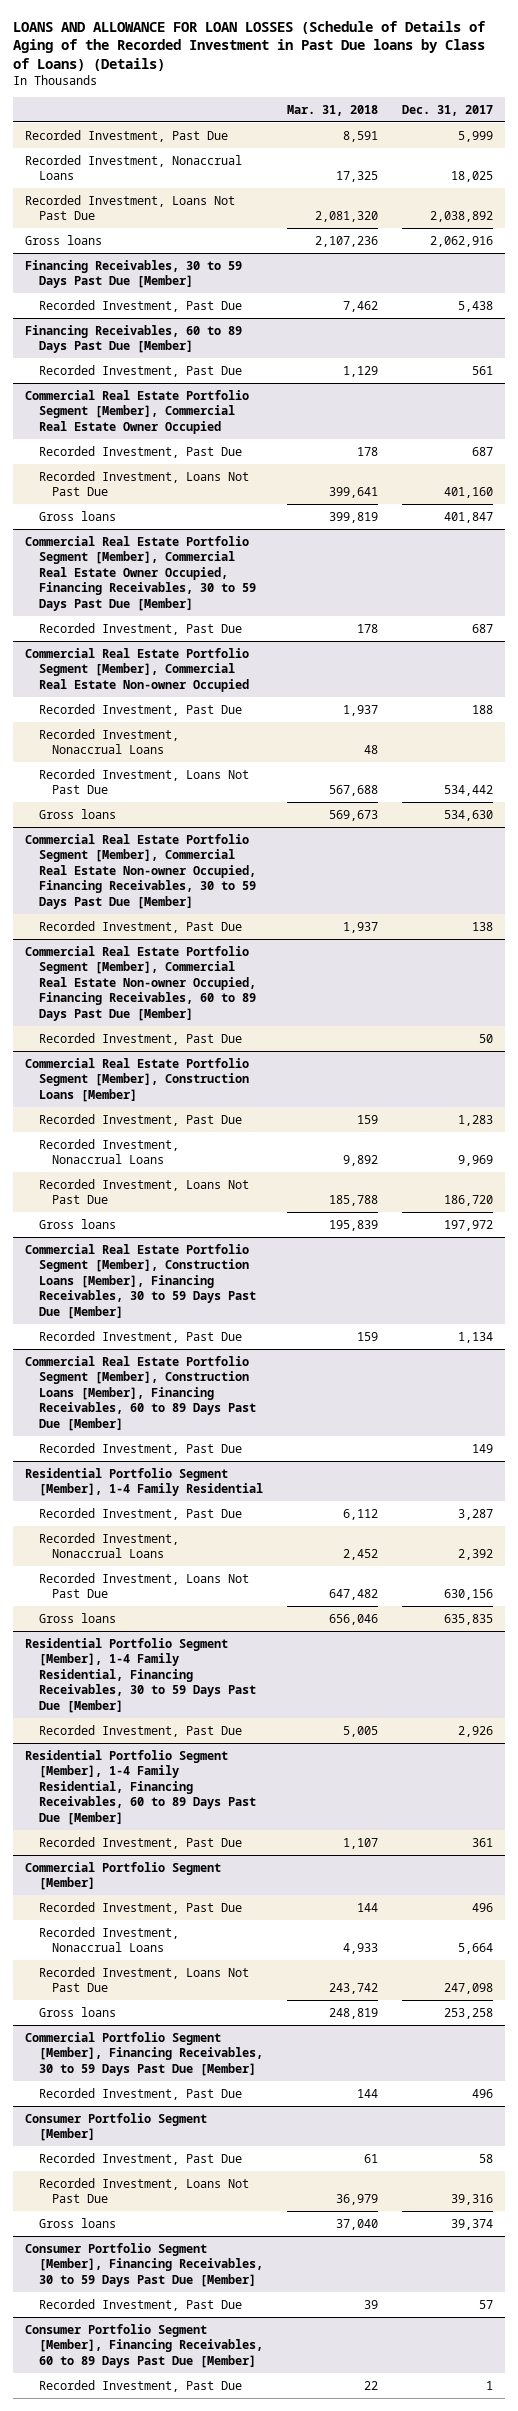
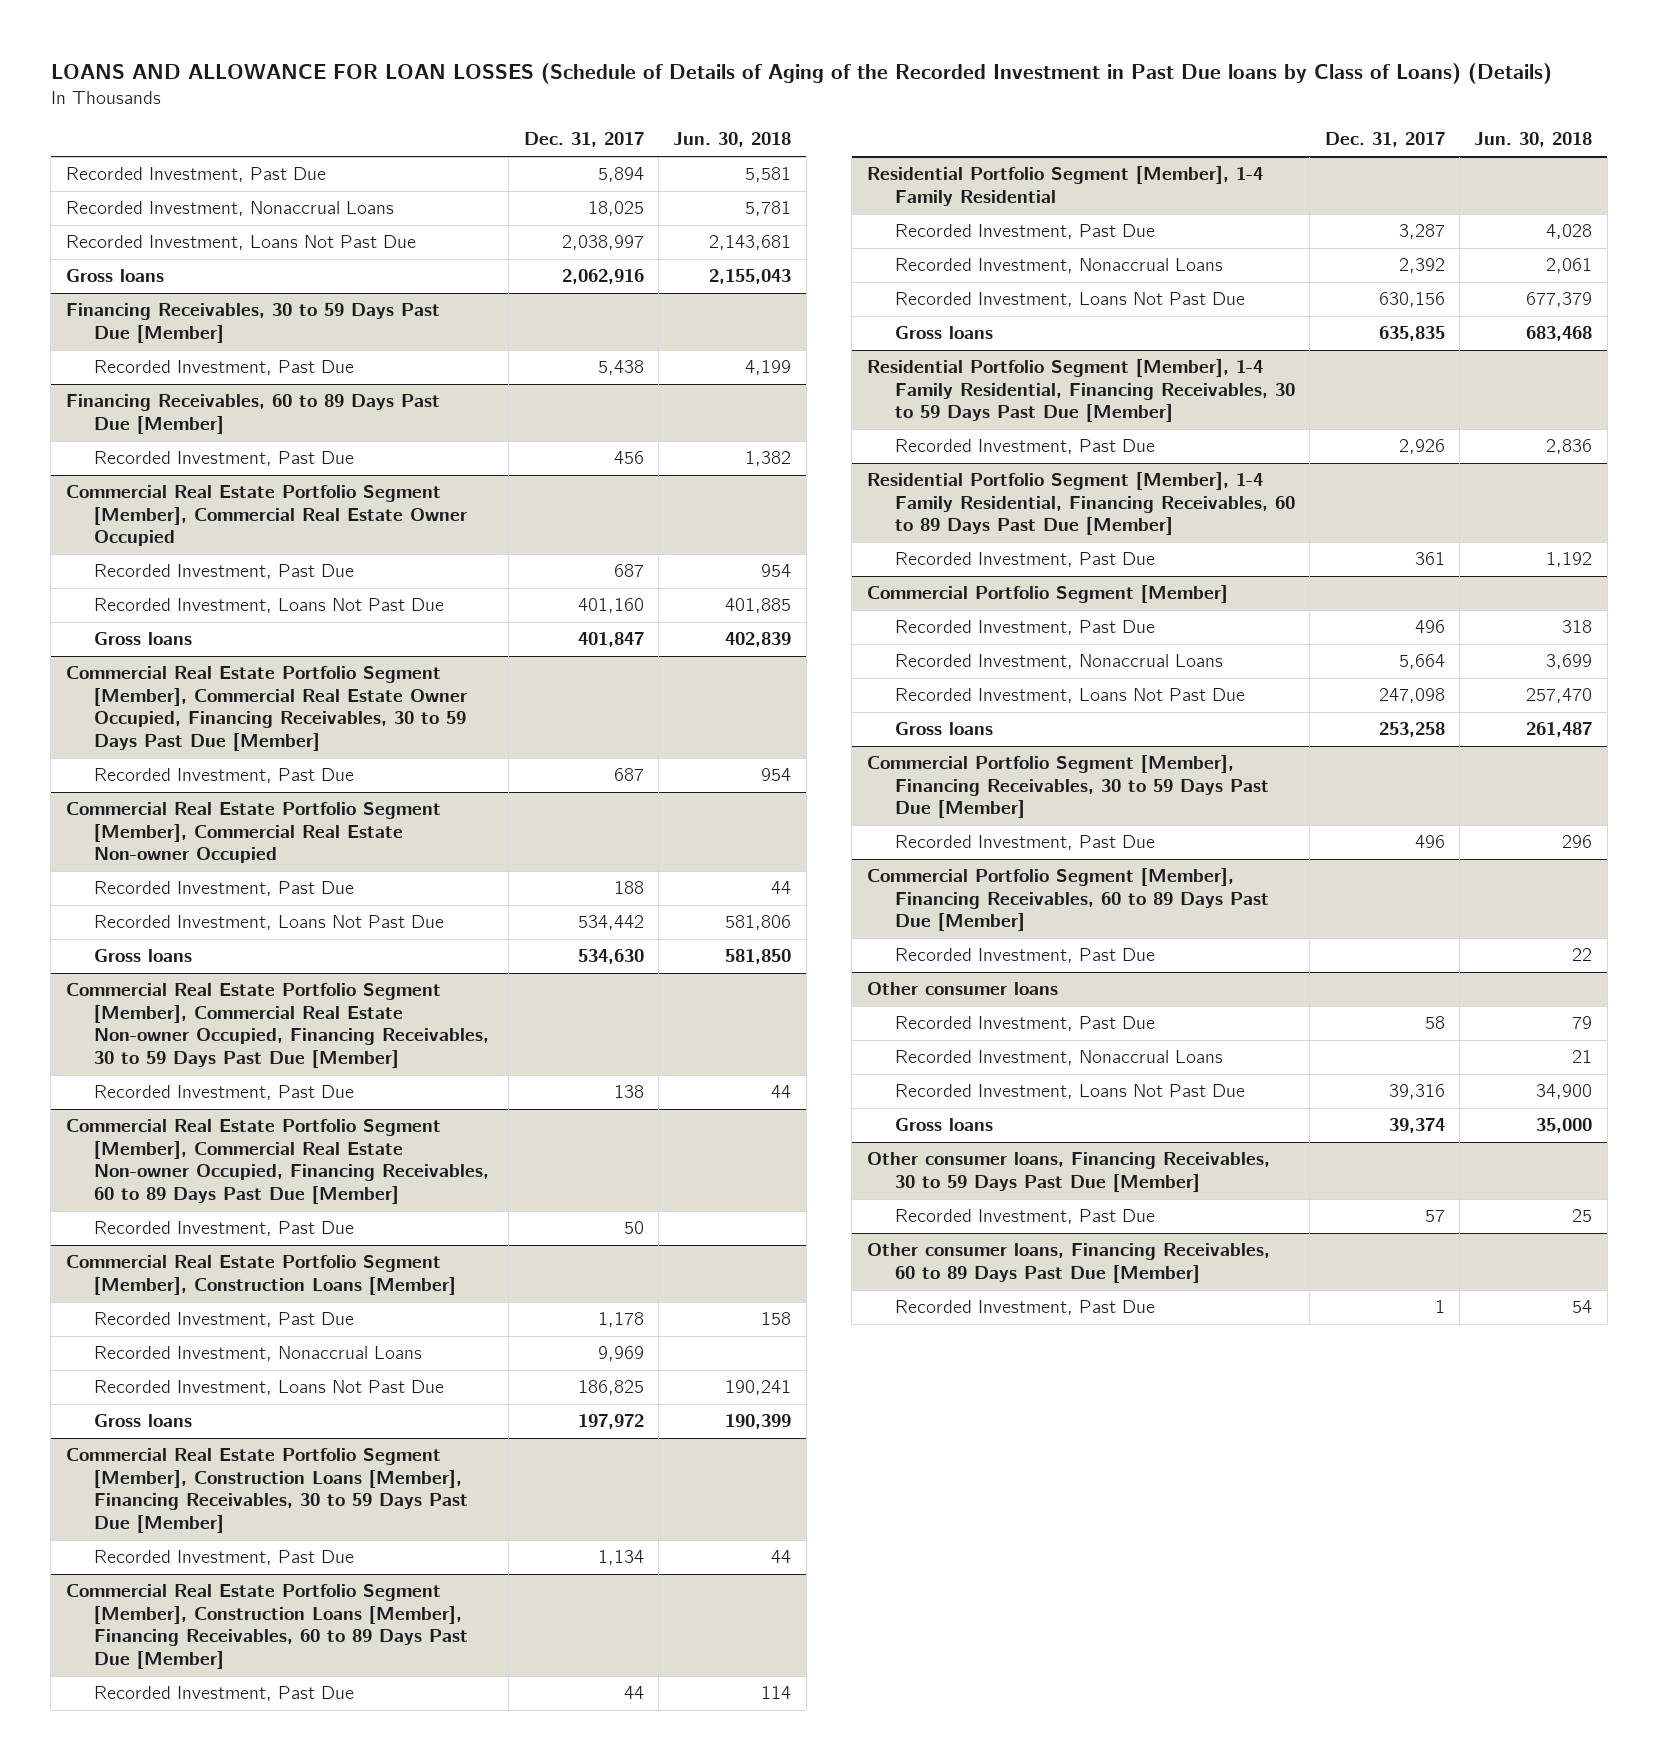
- | Mar. 31, 2018 | Dec. 31, 2017
+ | Dec. 31, 2017 | Jun. 30, 2018
- Recorded Investment, Past Due | 8,591 | 5,999
+ Recorded Investment, Past Due | 5,894 | 5,581
- Recorded Investment, Loans Not Past Due | 2,081,320 | 2,038,892
+ Recorded Investment, Loans Not Past Due | 2,038,997 | 2,143,681
@ Financing Receivables, 60 to 89 Days Past Due [Member]
- Recorded Investment, Past Due | 1,129 | 561
+ Recorded Investment, Past Due | 456 | 1,382
@ Commercial Real Estate Portfolio Segment [Member], Commercial Real Estate Non-owner Occupied
- Recorded Investment, Nonaccrual Loans | 48 |
@ Commercial Real Estate Portfolio Segment [Member], Construction Loans [Member]
- Recorded Investment, Past Due | 159 | 1,283
+ Recorded Investment, Past Due | 1,178 | 158
- Recorded Investment, Loans Not Past Due | 185,788 | 186,720
+ Recorded Investment, Loans Not Past Due | 186,825 | 190,241
@ Commercial Real Estate Portfolio Segment [Member], Construction Loans [Member], Financing Receivables, 60 to 89 Days Past Due [Member]
- Recorded Investment, Past Due | | 149
+ Recorded Investment, Past Due | 44 | 114
- Consumer Portfolio Segment [Member]
+ Commercial Portfolio Segment [Member], Financing Receivables, 60 to 89 Days Past Due [Member]
+ Recorded Investment, Past Due | | 22
+ Other consumer loans
+ Recorded Investment, Nonaccrual Loans | | 21
- Consumer Portfolio Segment [Member], Financing Receivables, 30 to 59 Days Past Due [Member]
+ Other consumer loans, Financing Receivables, 30 to 59 Days Past Due [Member]
- Consumer Portfolio Segment [Member], Financing Receivables, 60 to 89 Days Past Due [Member]
+ Other consumer loans, Financing Receivables, 60 to 89 Days Past Due [Member]

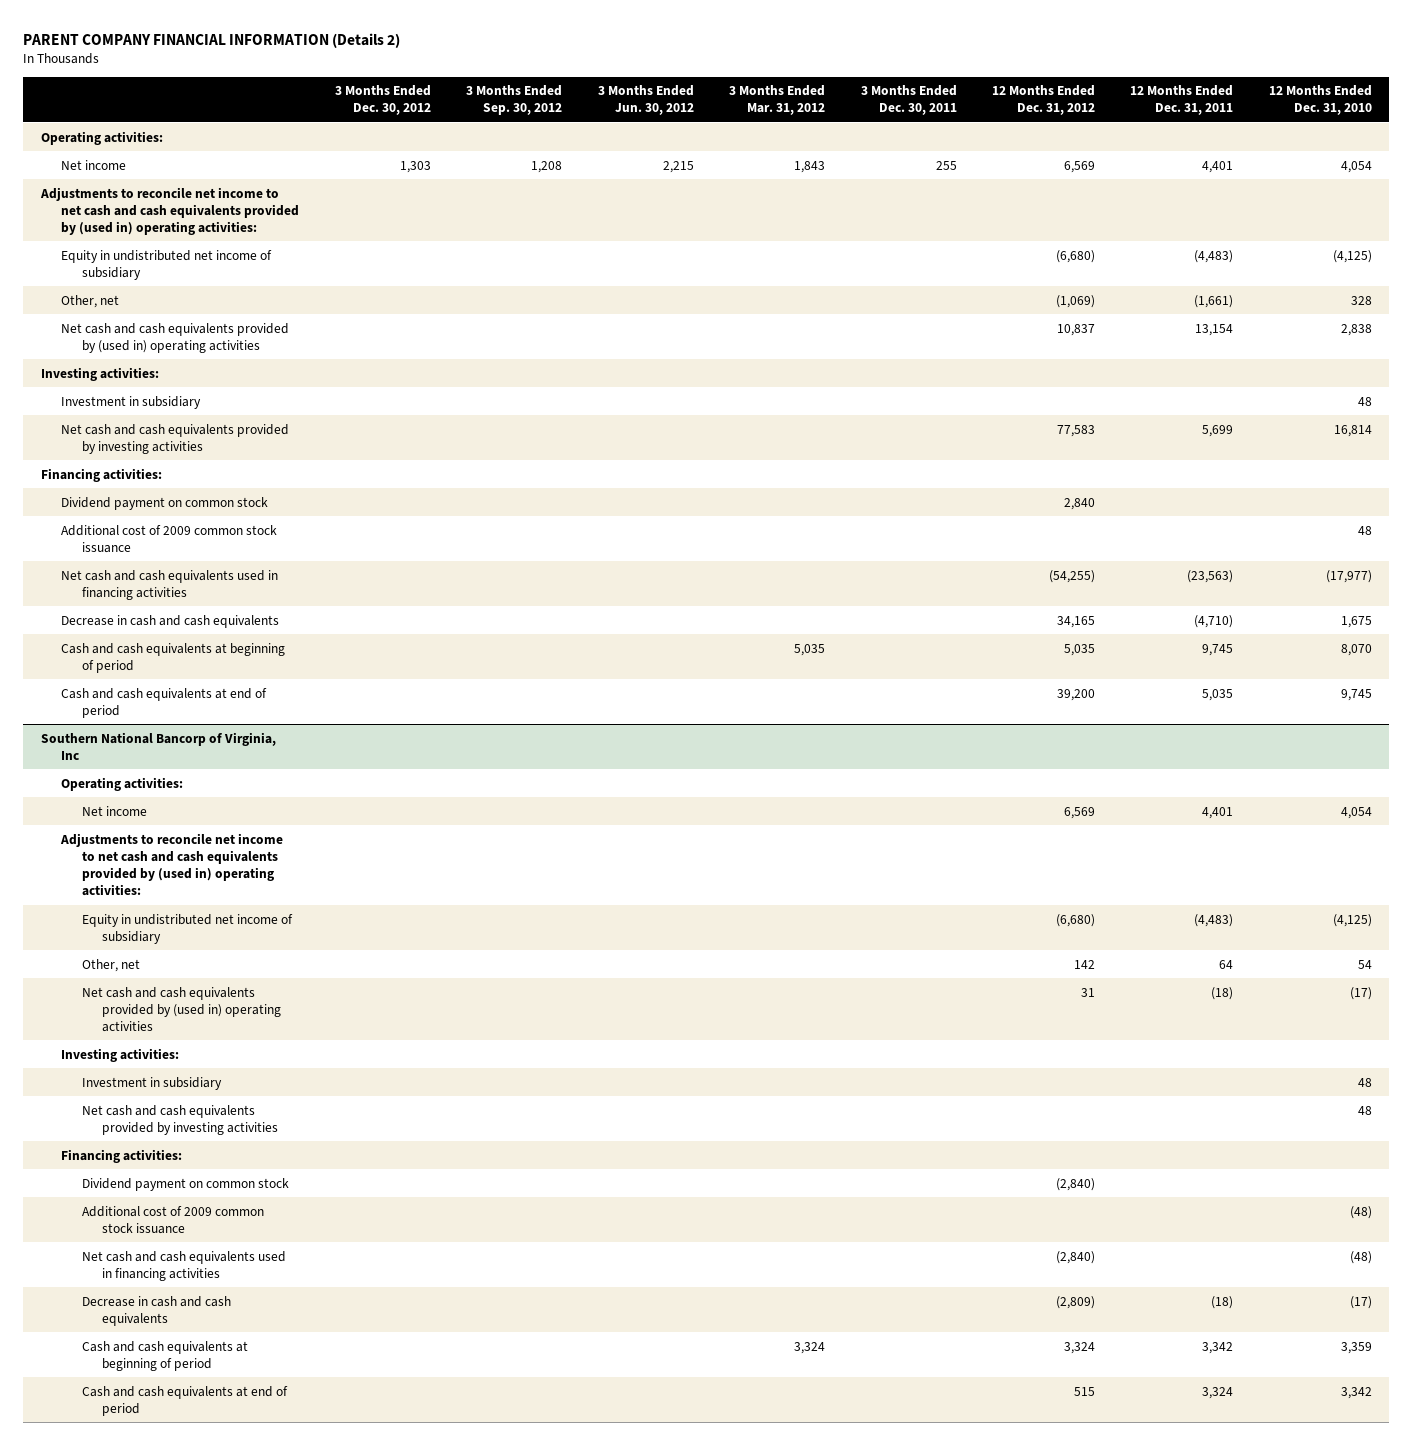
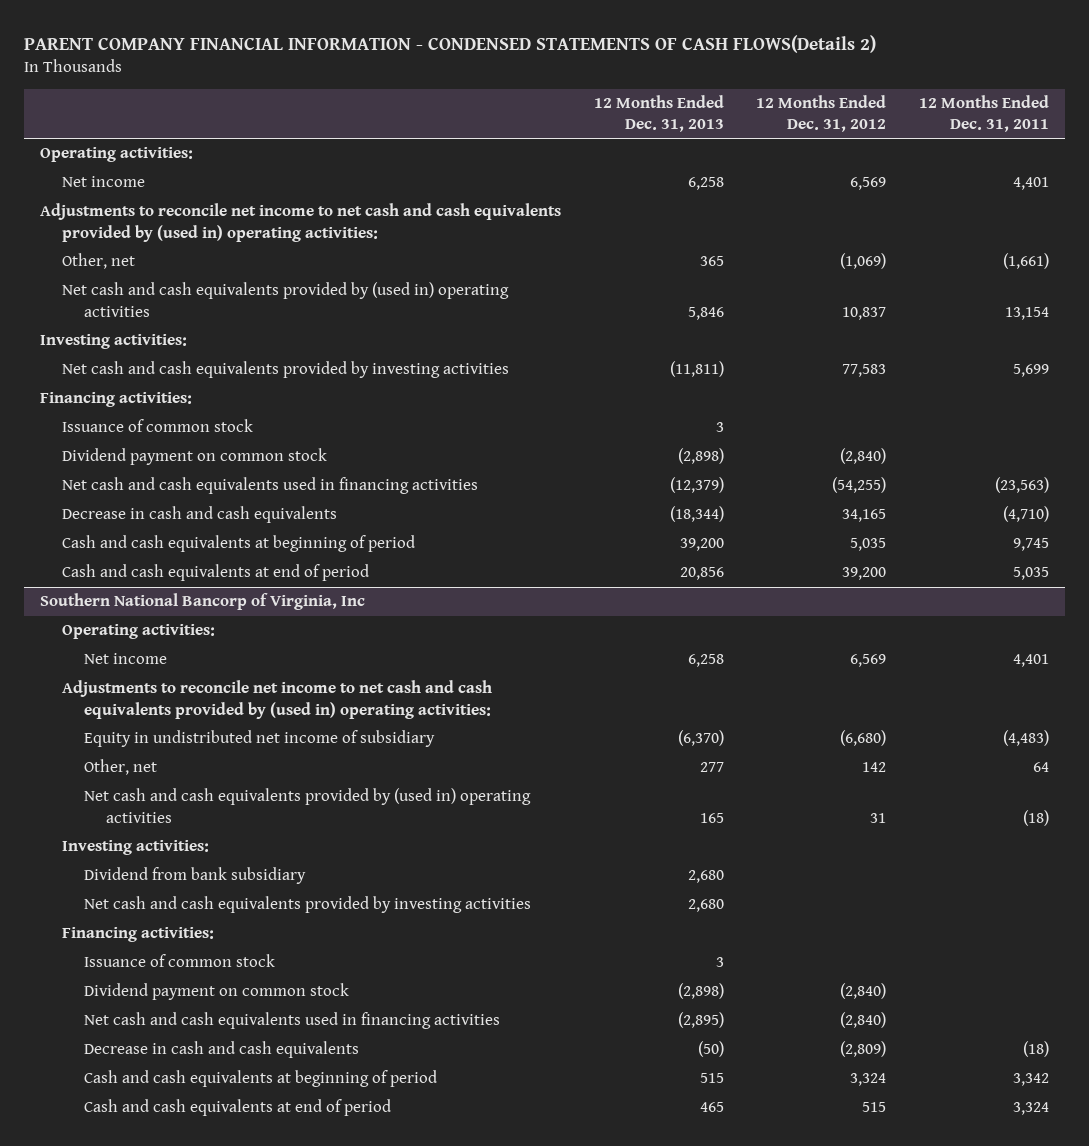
- PARENT COMPANY FINANCIAL INFORMATION (Details 2)
+ PARENT COMPANY FINANCIAL INFORMATION - CONDENSED STATEMENTS OF CASH FLOWS(Details 2)
- | 3 Months Ended Dec. 30, 2012 | 3 Months Ended Sep. 30, 2012 | 3 Months Ended Jun. 30, 2012 | 3 Months Ended Mar. 31, 2012 | 3 Months Ended Dec. 30, 2011 | 12 Months Ended Dec. 31, 2012 | 12 Months Ended Dec. 31, 2011 | 12 Months Ended Dec. 31, 2010
+ | 12 Months Ended Dec. 31, 2013 | 12 Months Ended Dec. 31, 2012 | 12 Months Ended Dec. 31, 2011
- Equity in undistributed net income of subsidiary | | | | | | (6,680) | (4,483) | (4,125)
- Investment in subsidiary | | | | | | | | 48
- Dividend payment on common stock | | | | | | 2,840 | |
- Additional cost of 2009 common stock issuance | | | | | | | | 48
+ Issuance of common stock | 3 | |
+ Dividend payment on common stock | (2,898) | (2,840) |
@ Southern National Bancorp of Virginia, Inc
- Investment in subsidiary | | | | | | | | 48
+ Dividend from bank subsidiary | 2,680 | |
+ Issuance of common stock | 3 | |
- Additional cost of 2009 common stock issuance | | | | | | | | (48)

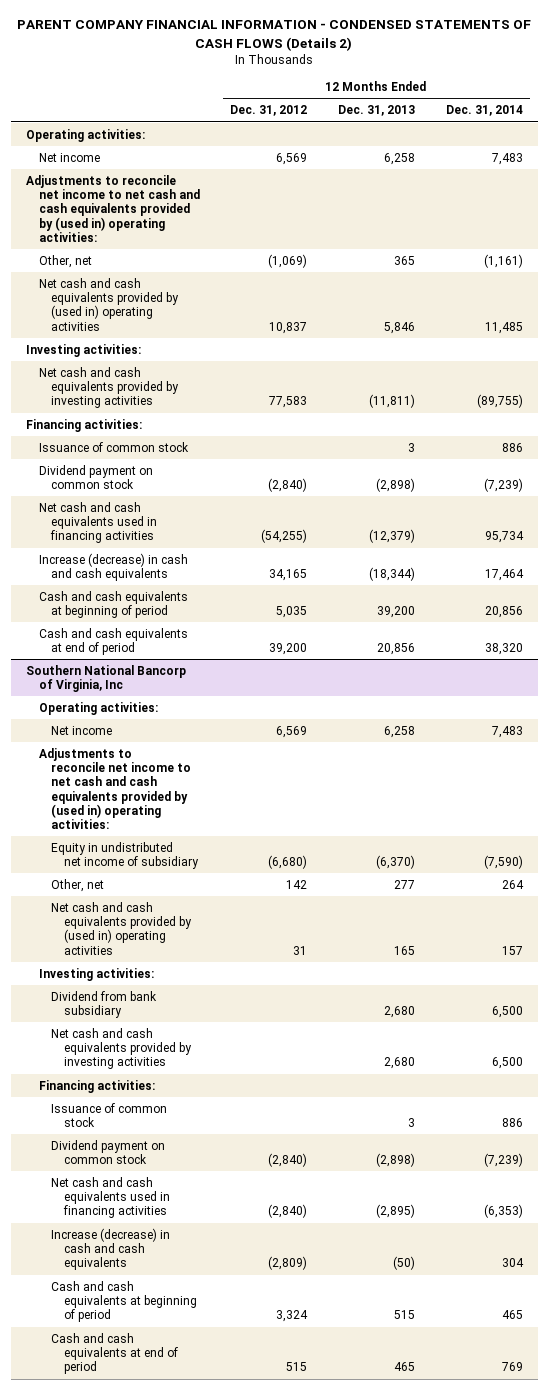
- PARENT COMPANY FINANCIAL INFORMATION - CONDENSED STATEMENTS OF CASH FLOWS(Details 2)
+ PARENT COMPANY FINANCIAL INFORMATION - CONDENSED STATEMENTS OF CASH FLOWS (Details 2)
- | 12 Months Ended Dec. 31, 2013 | 12 Months Ended Dec. 31, 2012 | 12 Months Ended Dec. 31, 2011
+ | 12 Months Ended Dec. 31, 2012 | 12 Months Ended Dec. 31, 2013 | 12 Months Ended Dec. 31, 2014
- Decrease in cash and cash equivalents | (18,344) | 34,165 | (4,710)
+ Increase (decrease) in cash and cash equivalents | 34,165 | (18,344) | 17,464
@ Southern National Bancorp of Virginia, Inc
- Decrease in cash and cash equivalents | (50) | (2,809) | (18)
+ Increase (decrease) in cash and cash equivalents | (2,809) | (50) | 304

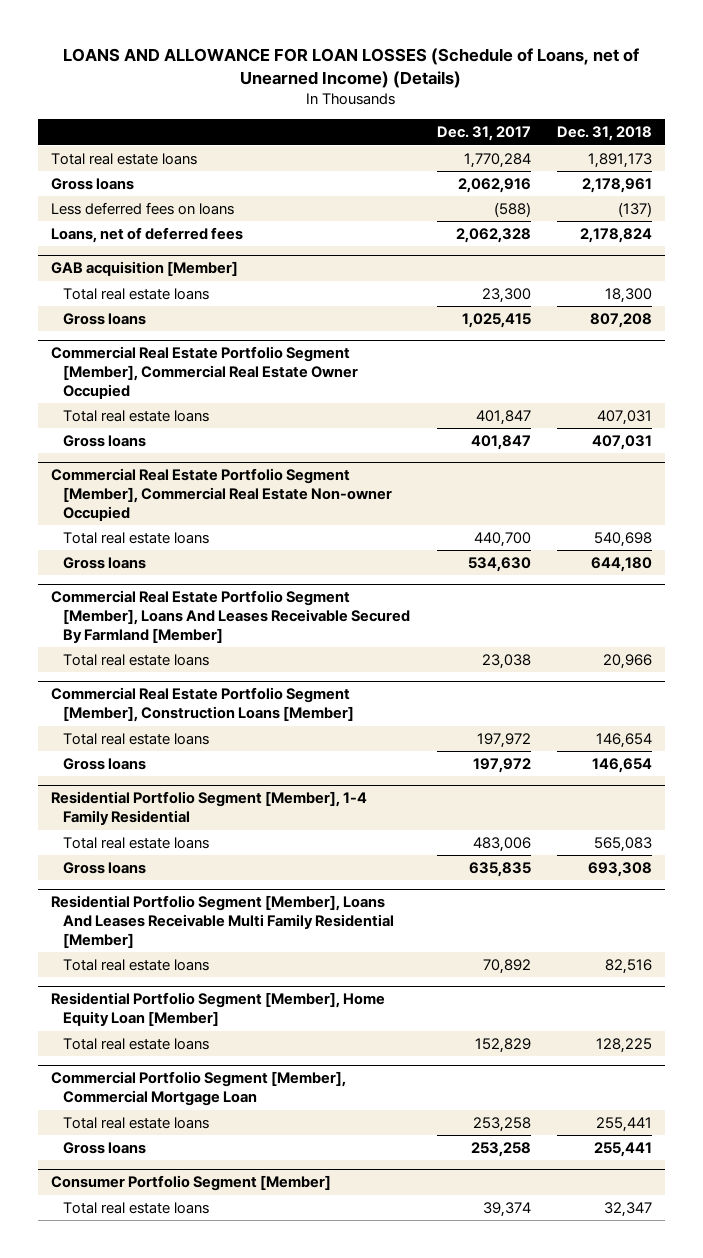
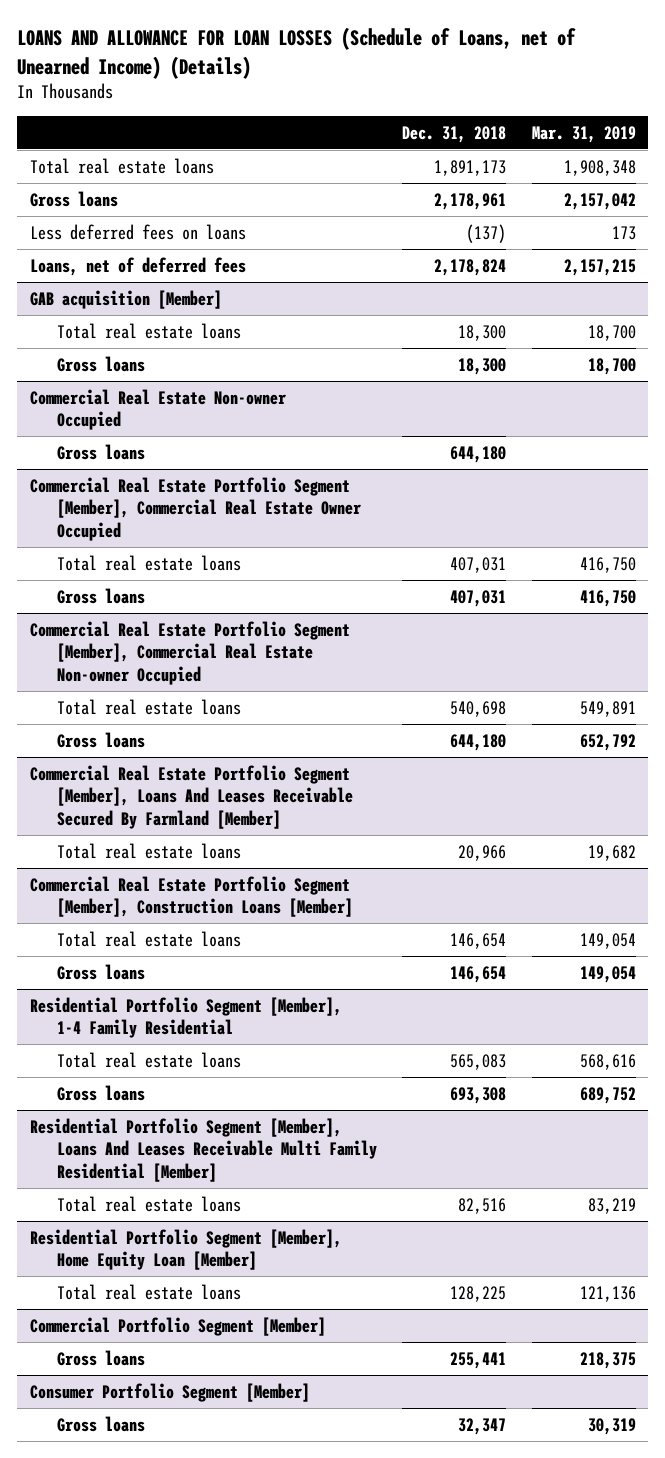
- | Dec. 31, 2017 | Dec. 31, 2018
+ | Dec. 31, 2018 | Mar. 31, 2019
@ GAB acquisition [Member]
- Gross loans | 1,025,415 | 807,208
+ Gross loans | 18,300 | 18,700
+ Commercial Real Estate Non-owner Occupied
+ Gross loans | 644,180 |
- Commercial Portfolio Segment [Member], Commercial Mortgage Loan
- Total real estate loans | 253,258 | 255,441
+ Commercial Portfolio Segment [Member]
@ Consumer Portfolio Segment [Member]
- Total real estate loans | 39,374 | 32,347
+ Gross loans | 32,347 | 30,319

